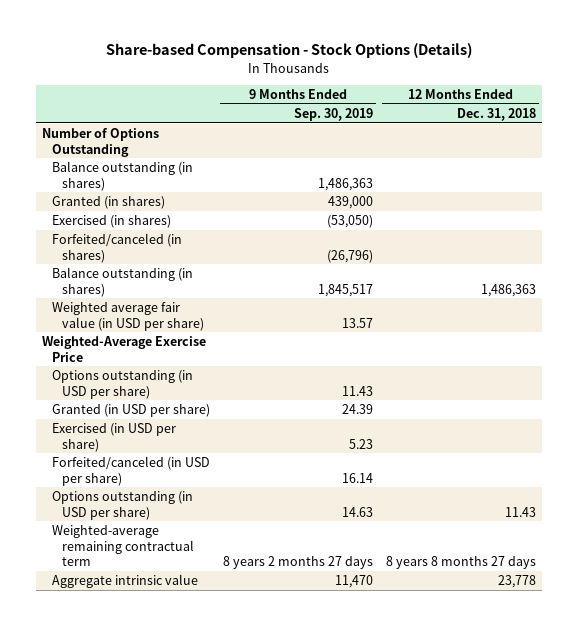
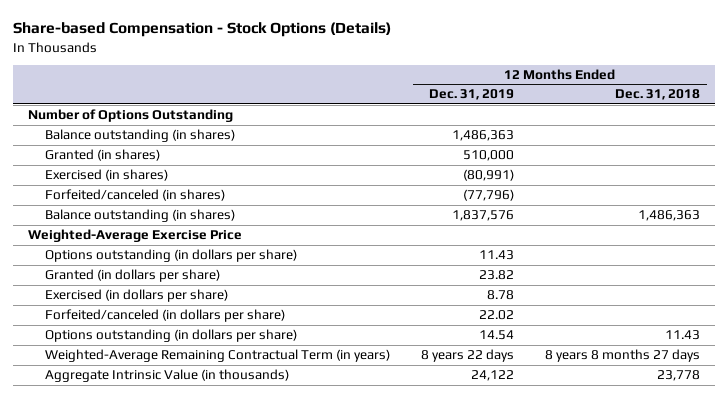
- | 9 Months Ended Sep. 30, 2019 | 12 Months Ended Dec. 31, 2018
+ | 12 Months Ended Dec. 31, 2019 | 12 Months Ended Dec. 31, 2018
- Weighted average fair value (in USD per share) | 13.57 |
- Options outstanding (in USD per share) | 11.43 |
- Granted (in USD per share) | 24.39 |
- Exercised (in USD per share) | 5.23 |
- Forfeited/canceled (in USD per share) | 16.14 |
- Options outstanding (in USD per share) | 14.63 | 11.43
- Weighted-average remaining contractual term | 8 years 2 months 27 days | 8 years 8 months 27 days
- Aggregate intrinsic value | 11,470 | 23,778
+ Options outstanding (in dollars per share) | 11.43 |
+ Granted (in dollars per share) | 23.82 |
+ Exercised (in dollars per share) | 8.78 |
+ Forfeited/canceled (in dollars per share) | 22.02 |
+ Options outstanding (in dollars per share) | 14.54 | 11.43
+ Weighted-Average Remaining Contractual Term (in years) | 8 years 22 days | 8 years 8 months 27 days
+ Aggregate Intrinsic Value (in thousands) | 24,122 | 23,778

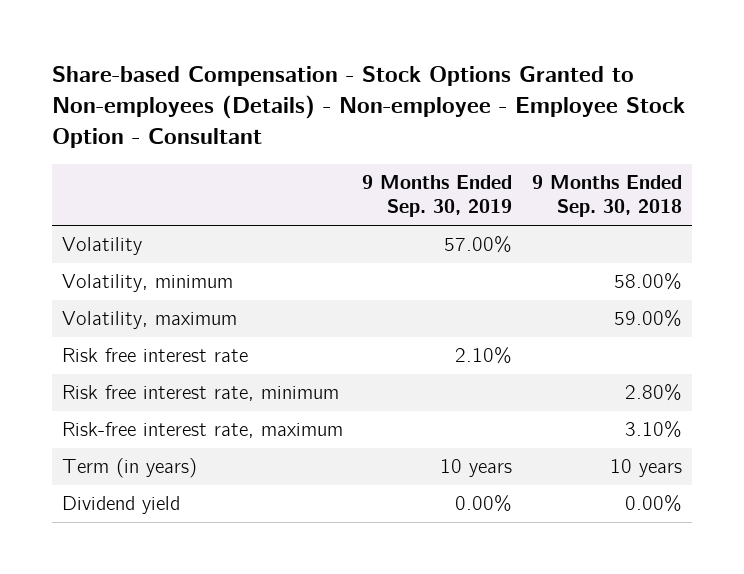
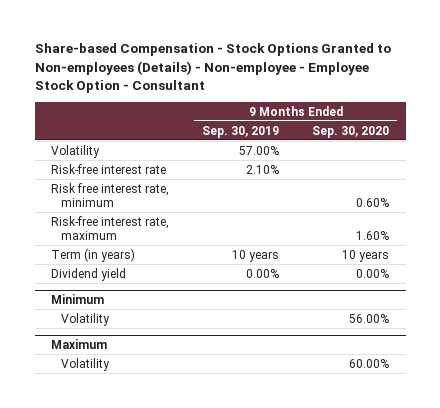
- | 9 Months Ended Sep. 30, 2019 | 9 Months Ended Sep. 30, 2018
+ | 9 Months Ended Sep. 30, 2019 | 9 Months Ended Sep. 30, 2020
- Volatility, minimum | | 58.00%
- Volatility, maximum | | 59.00%
- Risk free interest rate | 2.10% |
+ Risk-free interest rate | 2.10% |
+ Minimum
+ Volatility | | 56.00%
+ Maximum
+ Volatility | | 60.00%

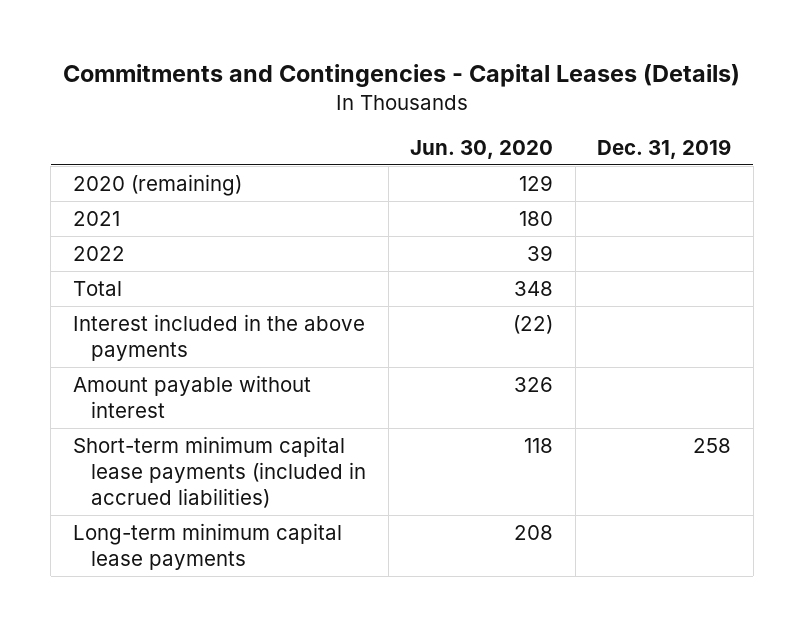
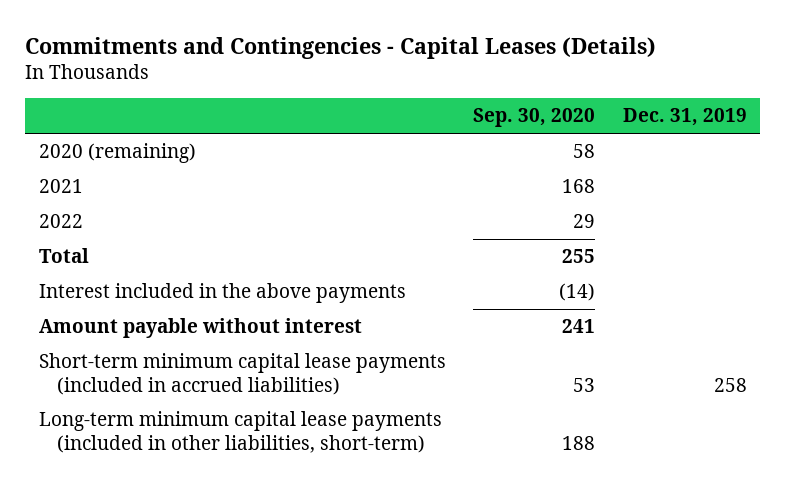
- | Jun. 30, 2020 | Dec. 31, 2019
+ | Sep. 30, 2020 | Dec. 31, 2019
- Long-term minimum capital lease payments | 208 |
+ Long-term minimum capital lease payments (included in other liabilities, short-term) | 188 |

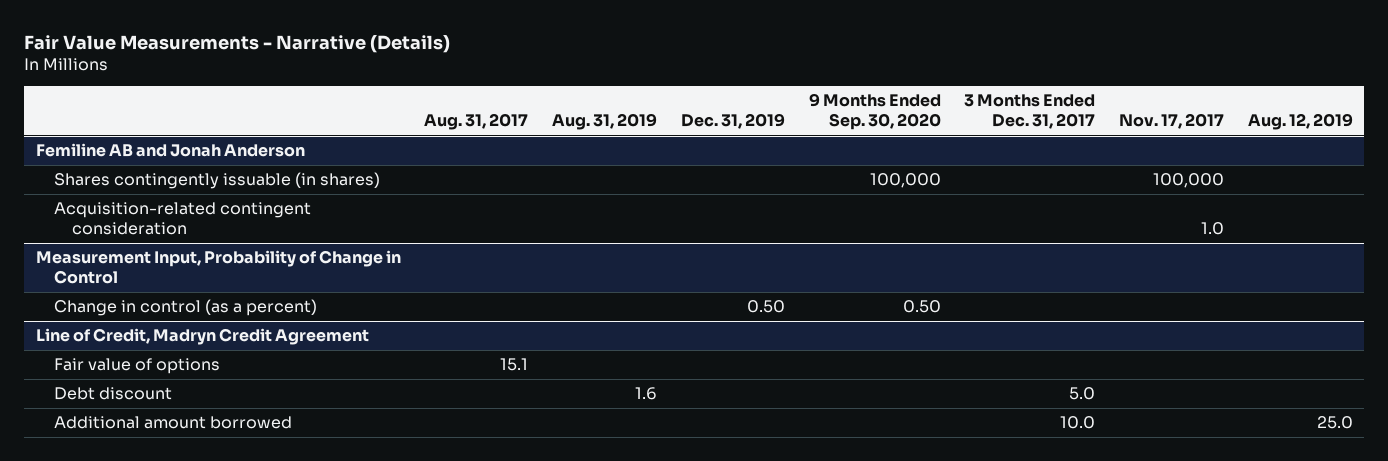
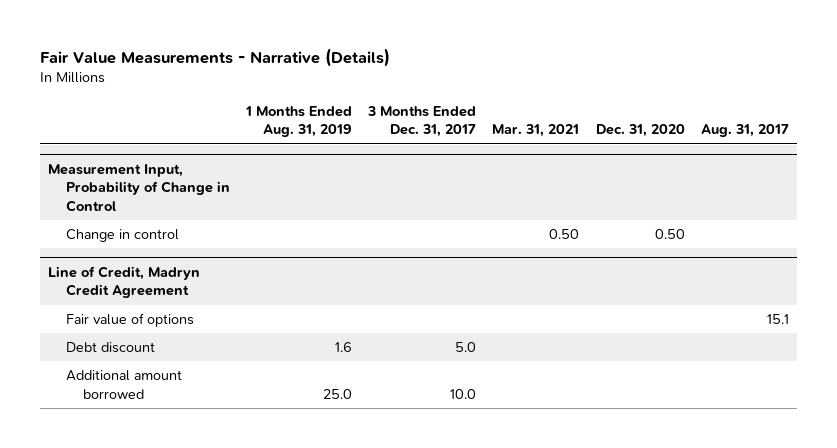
- | Aug. 31, 2017 | Aug. 31, 2019 | Dec. 31, 2019 | 9 Months Ended Sep. 30, 2020 | 3 Months Ended Dec. 31, 2017 | Nov. 17, 2017 | Aug. 12, 2019
+ | 1 Months Ended Aug. 31, 2019 | 3 Months Ended Dec. 31, 2017 | Mar. 31, 2021 | Dec. 31, 2020 | Aug. 31, 2017
- Femiline AB and Jonah Anderson
- Shares contingently issuable (in shares) | | | | 100,000 | | 100,000 |
- Acquisition-related contingent consideration | | | | | | 1.0 |
@ Measurement Input, Probability of Change in Control
- Change in control (as a percent) | | | 0.50 | 0.50 | | |
+ Change in control | | | 0.50 | 0.50 |

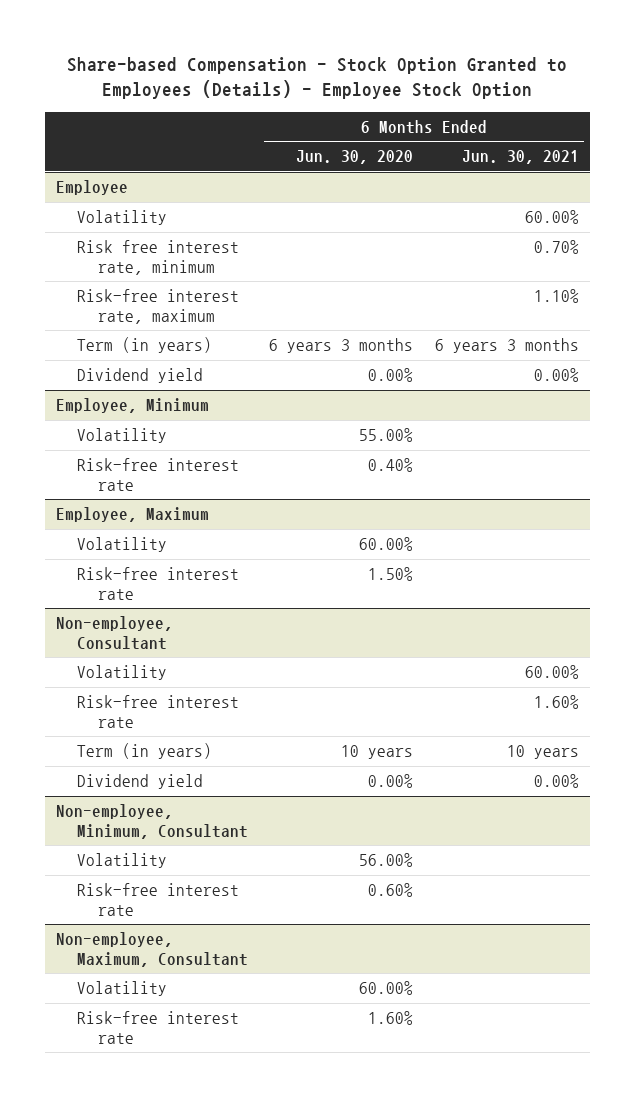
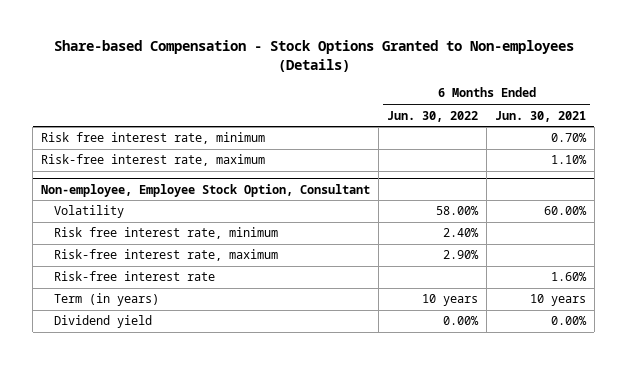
- Share-based Compensation - Stock Option Granted to Employees (Details) - Employee Stock Option
+ Share-based Compensation - Stock Options Granted to Non-employees (Details)
- | 6 Months Ended Jun. 30, 2020 | 6 Months Ended Jun. 30, 2021
+ | 6 Months Ended Jun. 30, 2022 | 6 Months Ended Jun. 30, 2021
- Employee
- Volatility | | 60.00%
- Term (in years) | 6 years 3 months | 6 years 3 months
- Dividend yield | 0.00% | 0.00%
- Employee, Minimum
- Volatility | 55.00% |
- Risk-free interest rate | 0.40% |
- Employee, Maximum
- Volatility | 60.00% |
- Risk-free interest rate | 1.50% |
- Non-employee, Consultant
+ Non-employee, Employee Stock Option, Consultant
+ Risk free interest rate, minimum | 2.40% |
+ Risk-free interest rate, maximum | 2.90% |
- Non-employee, Minimum, Consultant
- Volatility | 56.00% |
- Risk-free interest rate | 0.60% |
- Non-employee, Maximum, Consultant
- Volatility | 60.00% |
- Risk-free interest rate | 1.60% |

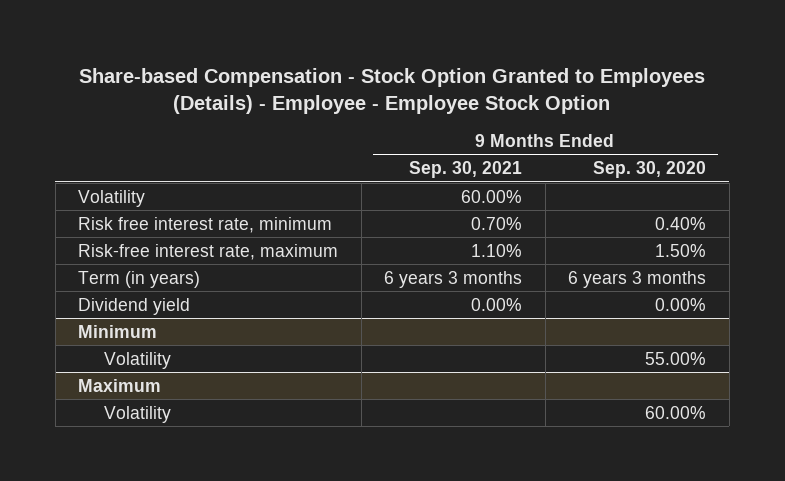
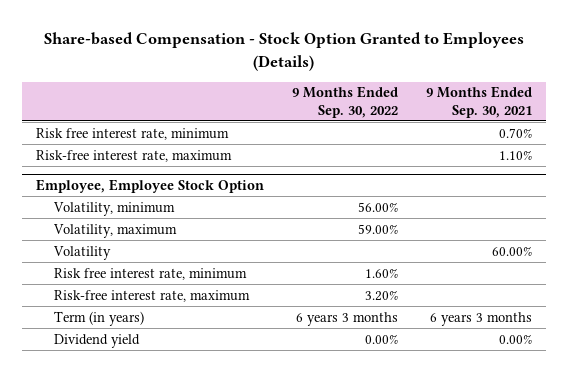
- Share-based Compensation - Stock Option Granted to Employees (Details) - Employee - Employee Stock Option
+ Share-based Compensation - Stock Option Granted to Employees (Details)
- | 9 Months Ended Sep. 30, 2021 | 9 Months Ended Sep. 30, 2020
+ | 9 Months Ended Sep. 30, 2022 | 9 Months Ended Sep. 30, 2021
- Volatility | 60.00% |
- Term (in years) | 6 years 3 months | 6 years 3 months
- Dividend yield | 0.00% | 0.00%
- Minimum
- Volatility | | 55.00%
- Maximum
- Volatility | | 60.00%
+ Employee, Employee Stock Option
+ Volatility, minimum | 56.00% |
+ Volatility, maximum | 59.00% |
+ Volatility | | 60.00%
+ Risk free interest rate, minimum | 1.60% |
+ Risk-free interest rate, maximum | 3.20% |
+ Term (in years) | 6 years 3 months | 6 years 3 months
+ Dividend yield | 0.00% | 0.00%

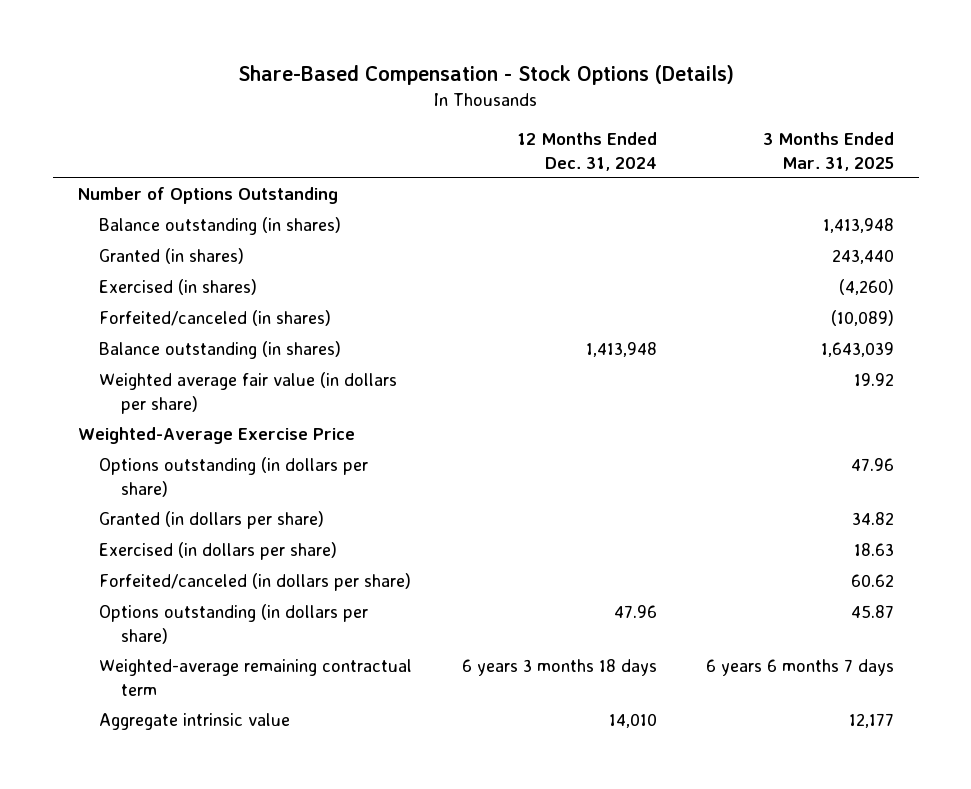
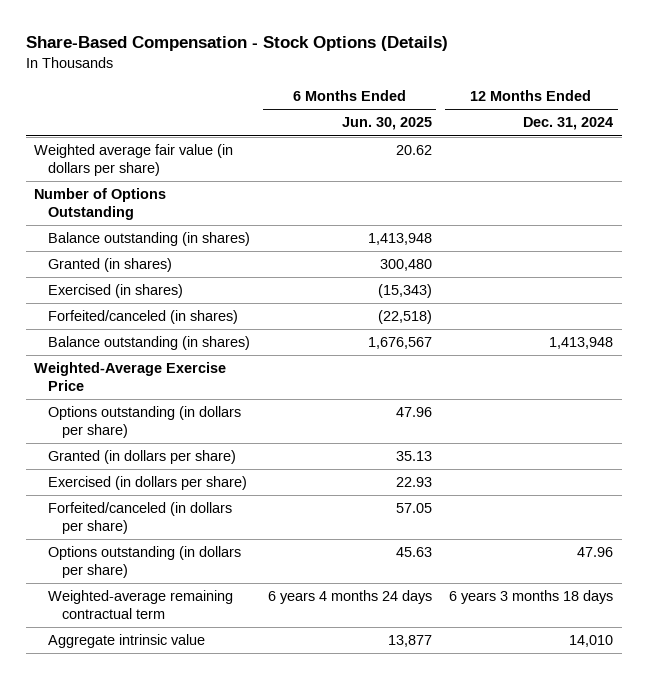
- | 12 Months Ended Dec. 31, 2024 | 3 Months Ended Mar. 31, 2025
+ | 6 Months Ended Jun. 30, 2025 | 12 Months Ended Dec. 31, 2024
moved up: Weighted average fair value (in dollars per share) | 20.62 |

